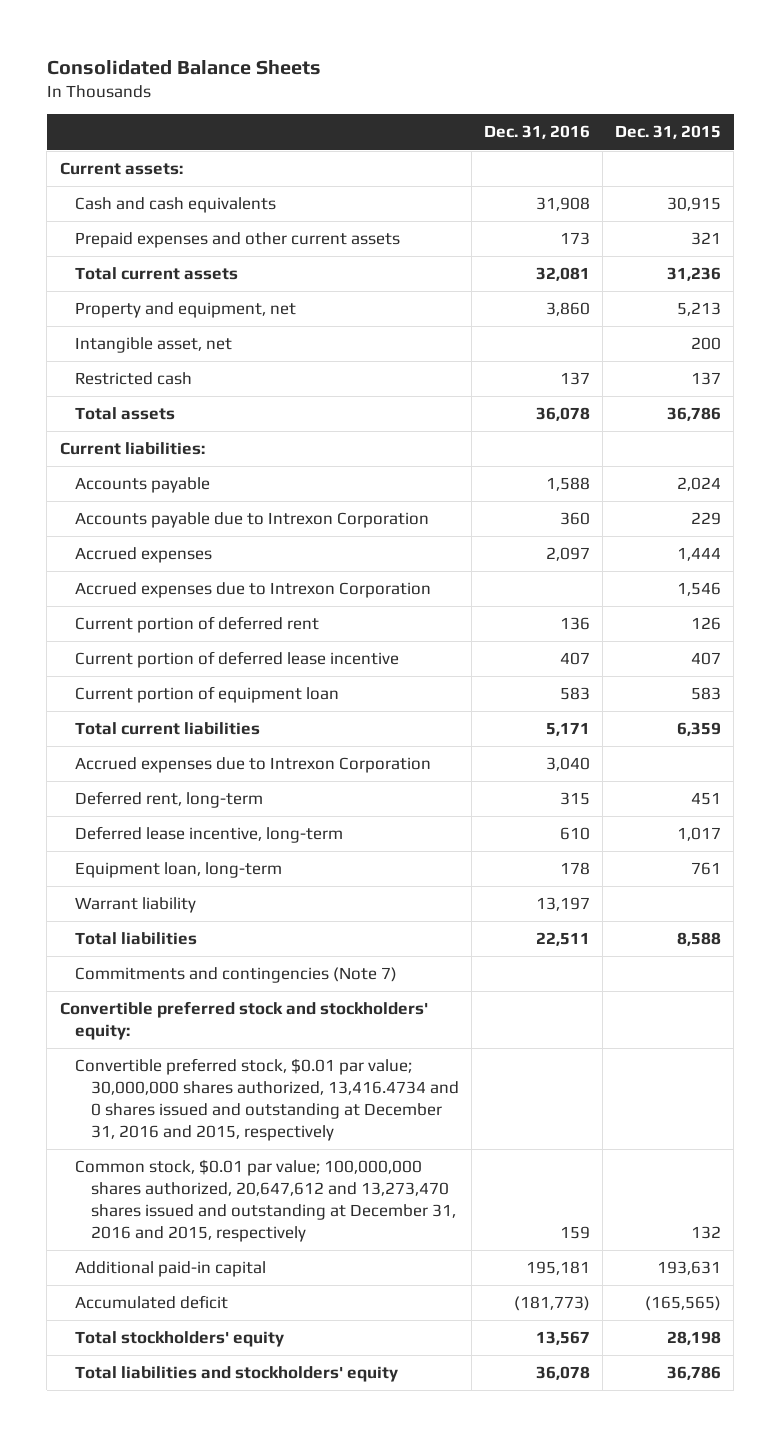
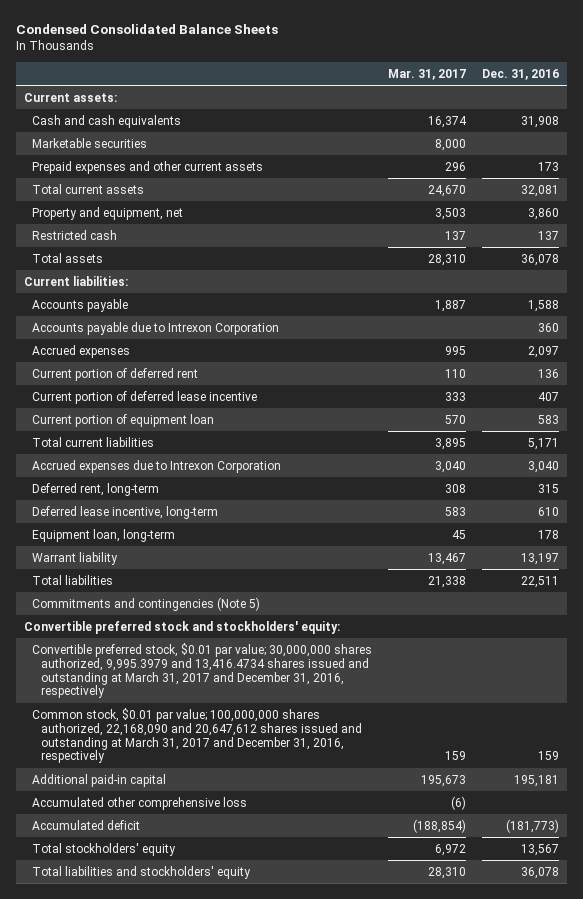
- Consolidated Balance Sheets
+ Condensed Consolidated Balance Sheets
- | Dec. 31, 2016 | Dec. 31, 2015
+ | Mar. 31, 2017 | Dec. 31, 2016
+ Marketable securities | 8,000 |
- Intangible asset, net | | 200
- Accrued expenses due to Intrexon Corporation | | 1,546
- Commitments and contingencies (Note 7)
+ Commitments and contingencies (Note 5)
- Convertible preferred stock, $0.01 par value; 30,000,000 shares authorized, 13,416.4734 and 0 shares issued and outstanding at December 31, 2016 and 2015, respectively
- Common stock, $0.01 par value; 100,000,000 shares authorized, 20,647,612 and 13,273,470 shares issued and outstanding at December 31, 2016 and 2015, respectively | 159 | 132
+ Convertible preferred stock, $0.01 par value; 30,000,000 shares authorized, 9,995.3979 and 13,416.4734 shares issued and outstanding at March 31, 2017 and December 31, 2016, respectively
+ Common stock, $0.01 par value; 100,000,000 shares authorized, 22,168,090 and 20,647,612 shares issued and outstanding at March 31, 2017 and December 31, 2016, respectively | 159 | 159
+ Accumulated other comprehensive loss | (6) |

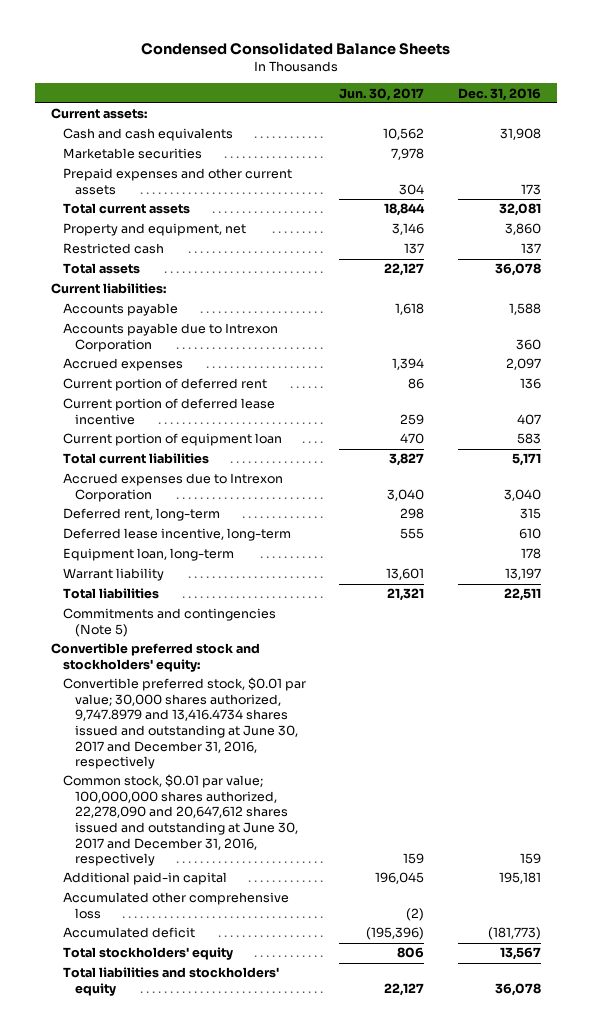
- | Mar. 31, 2017 | Dec. 31, 2016
+ | Jun. 30, 2017 | Dec. 31, 2016
- Convertible preferred stock, $0.01 par value; 30,000,000 shares authorized, 9,995.3979 and 13,416.4734 shares issued and outstanding at March 31, 2017 and December 31, 2016, respectively
- Common stock, $0.01 par value; 100,000,000 shares authorized, 22,168,090 and 20,647,612 shares issued and outstanding at March 31, 2017 and December 31, 2016, respectively | 159 | 159
+ Convertible preferred stock, $0.01 par value; 30,000 shares authorized, 9,747.8979 and 13,416.4734 shares issued and outstanding at June 30, 2017 and December 31, 2016, respectively
+ Common stock, $0.01 par value; 100,000,000 shares authorized, 22,278,090 and 20,647,612 shares issued and outstanding at June 30, 2017 and December 31, 2016, respectively | 159 | 159

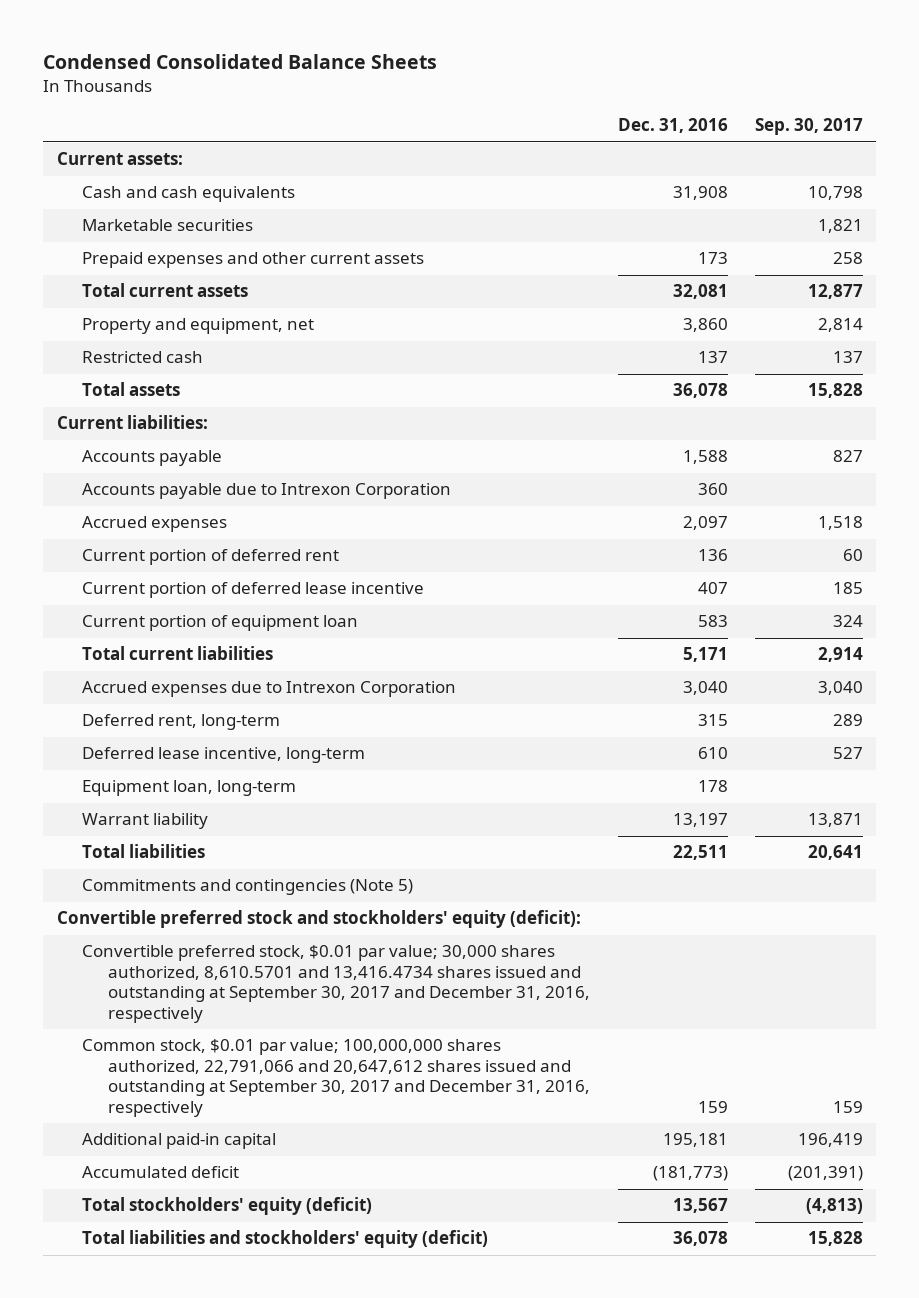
- | Jun. 30, 2017 | Dec. 31, 2016
+ | Dec. 31, 2016 | Sep. 30, 2017
- Convertible preferred stock and stockholders' equity:
- Convertible preferred stock, $0.01 par value; 30,000 shares authorized, 9,747.8979 and 13,416.4734 shares issued and outstanding at June 30, 2017 and December 31, 2016, respectively
- Common stock, $0.01 par value; 100,000,000 shares authorized, 22,278,090 and 20,647,612 shares issued and outstanding at June 30, 2017 and December 31, 2016, respectively | 159 | 159
+ Convertible preferred stock and stockholders' equity (deficit):
+ Convertible preferred stock, $0.01 par value; 30,000 shares authorized, 8,610.5701 and 13,416.4734 shares issued and outstanding at September 30, 2017 and December 31, 2016, respectively
+ Common stock, $0.01 par value; 100,000,000 shares authorized, 22,791,066 and 20,647,612 shares issued and outstanding at September 30, 2017 and December 31, 2016, respectively | 159 | 159
- Accumulated other comprehensive loss | (2) |
- Total stockholders' equity | 806 | 13,567
- Total liabilities and stockholders' equity | 22,127 | 36,078
+ Total stockholders' equity (deficit) | 13,567 | (4,813)
+ Total liabilities and stockholders' equity (deficit) | 36,078 | 15,828

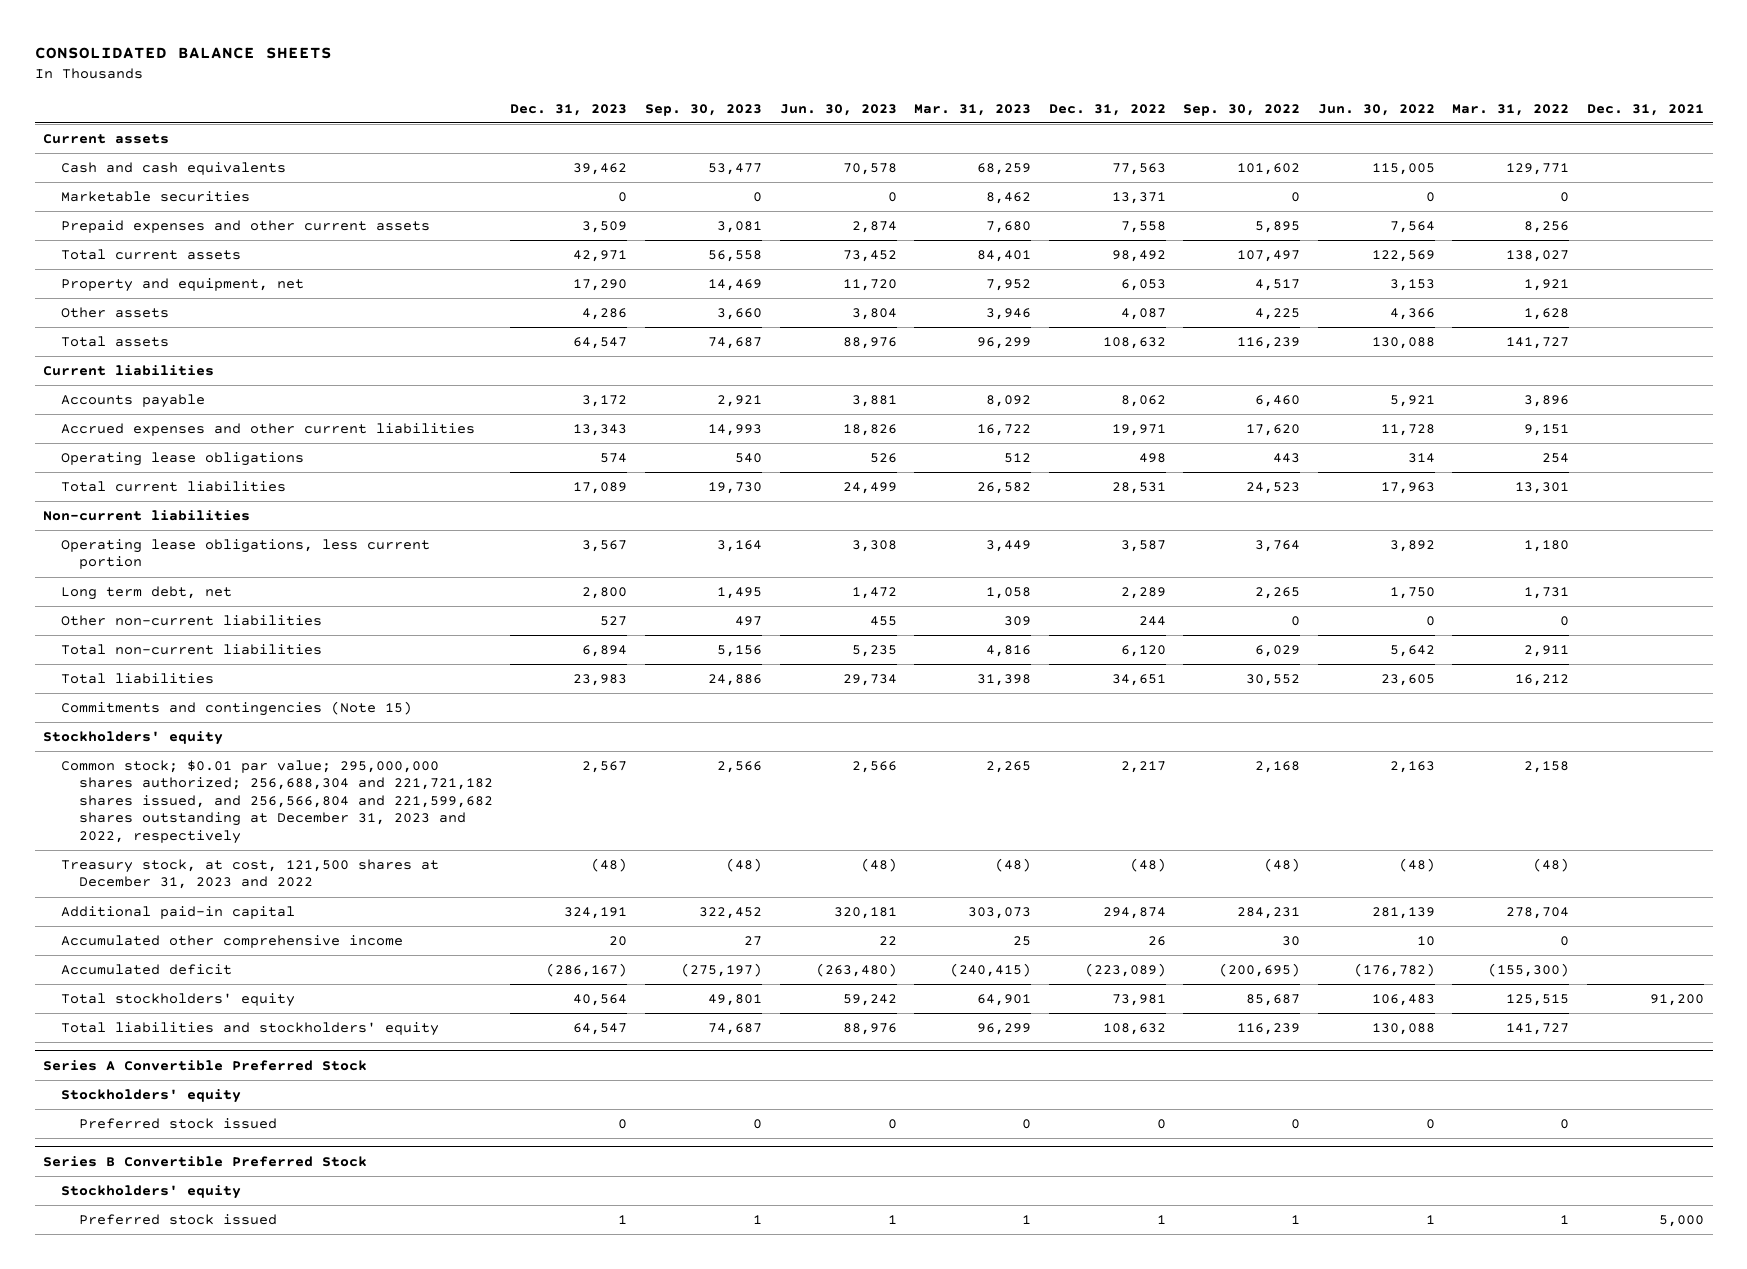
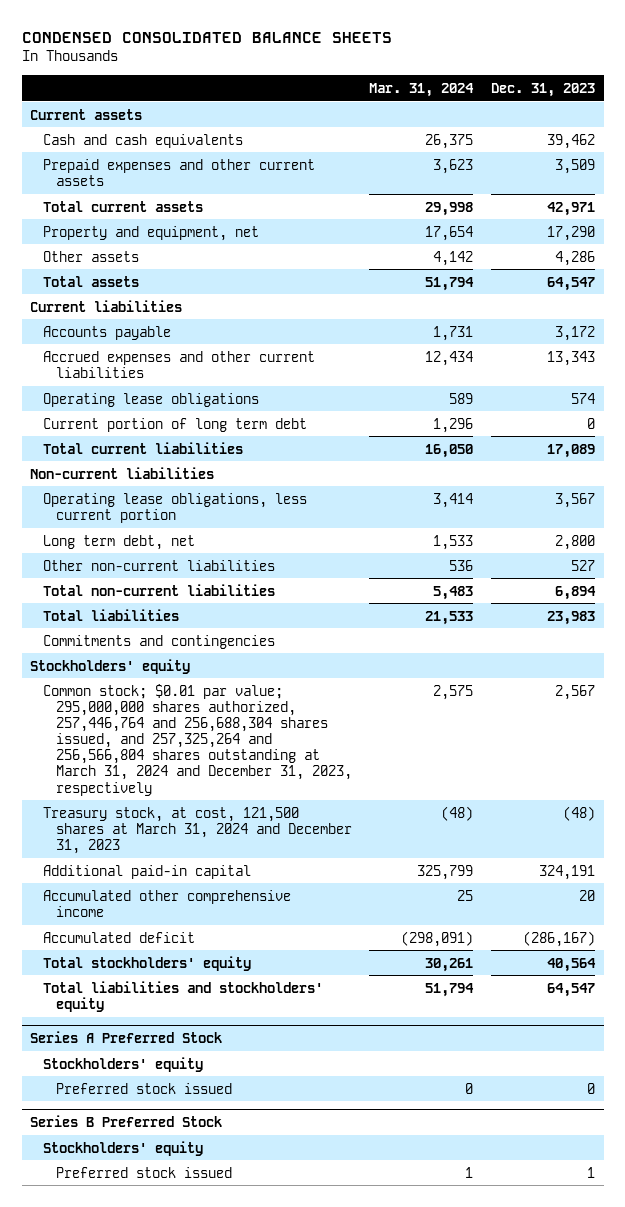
- CONSOLIDATED BALANCE SHEETS
+ CONDENSED CONSOLIDATED BALANCE SHEETS
- | Dec. 31, 2023 | Sep. 30, 2023 | Jun. 30, 2023 | Mar. 31, 2023 | Dec. 31, 2022 | Sep. 30, 2022 | Jun. 30, 2022 | Mar. 31, 2022 | Dec. 31, 2021
+ | Mar. 31, 2024 | Dec. 31, 2023
- Marketable securities | 0 | 0 | 0 | 8,462 | 13,371 | 0 | 0 | 0 |
+ Current portion of long term debt | 1,296 | 0
- Commitments and contingencies (Note 15)
+ Commitments and contingencies
- Common stock; $0.01 par value; 295,000,000 shares authorized; 256,688,304 and 221,721,182 shares issued, and 256,566,804 and 221,599,682 shares outstanding at December 31, 2023 and 2022, respectively | 2,567 | 2,566 | 2,566 | 2,265 | 2,217 | 2,168 | 2,163 | 2,158 |
- Treasury stock, at cost, 121,500 shares at December 31, 2023 and 2022 | (48) | (48) | (48) | (48) | (48) | (48) | (48) | (48) |
+ Common stock; $0.01 par value; 295,000,000 shares authorized, 257,446,764 and 256,688,304 shares issued, and 257,325,264 and 256,566,804 shares outstanding at March 31, 2024 and December 31, 2023, respectively | 2,575 | 2,567
+ Treasury stock, at cost, 121,500 shares at March 31, 2024 and December 31, 2023 | (48) | (48)
- Series A Convertible Preferred Stock
+ Series A Preferred Stock
- Series B Convertible Preferred Stock
+ Series B Preferred Stock

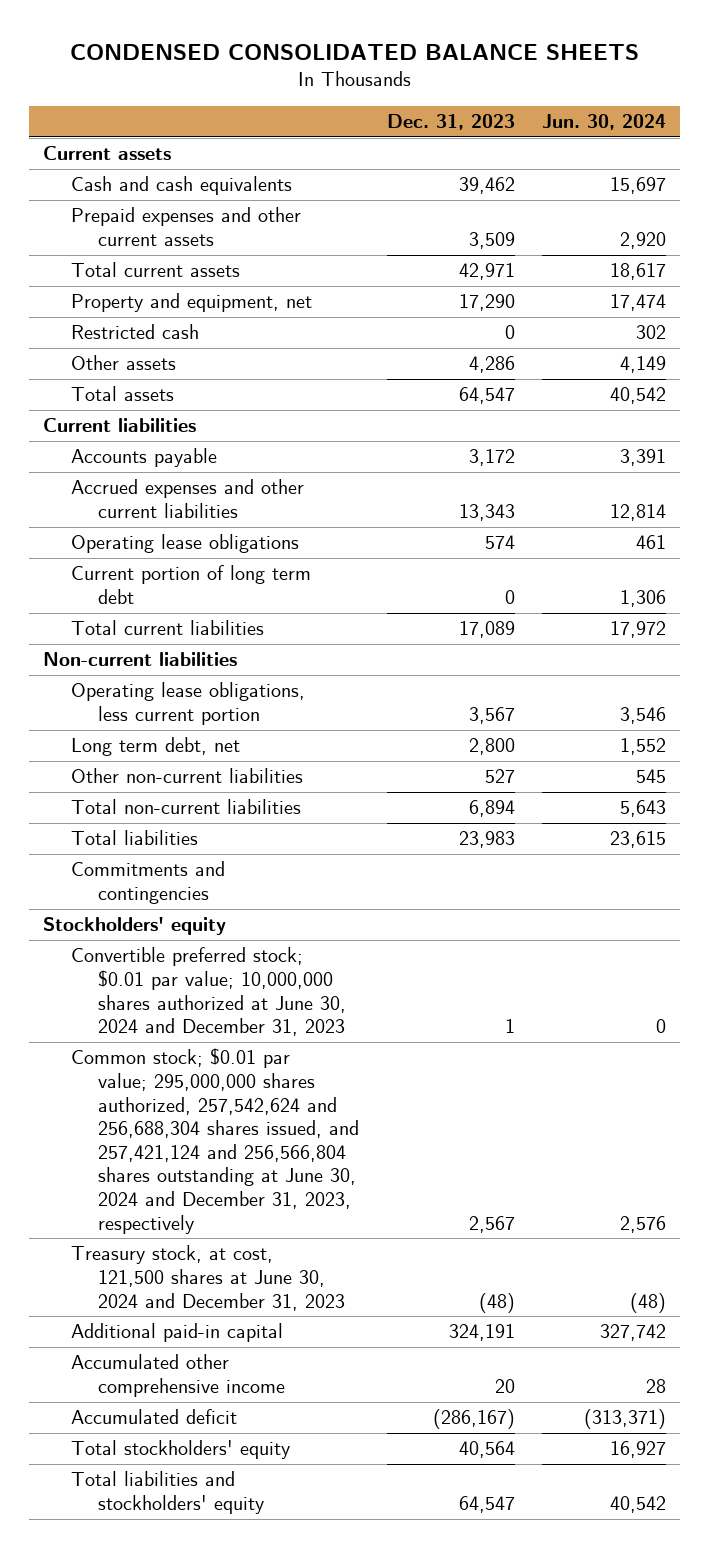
- | Mar. 31, 2024 | Dec. 31, 2023
+ | Dec. 31, 2023 | Jun. 30, 2024
+ Restricted cash | 0 | 302
- Common stock; $0.01 par value; 295,000,000 shares authorized, 257,446,764 and 256,688,304 shares issued, and 257,325,264 and 256,566,804 shares outstanding at March 31, 2024 and December 31, 2023, respectively | 2,575 | 2,567
- Treasury stock, at cost, 121,500 shares at March 31, 2024 and December 31, 2023 | (48) | (48)
+ Convertible preferred stock; $0.01 par value; 10,000,000 shares authorized at June 30, 2024 and December 31, 2023 | 1 | 0
+ Common stock; $0.01 par value; 295,000,000 shares authorized, 257,542,624 and 256,688,304 shares issued, and 257,421,124 and 256,566,804 shares outstanding at June 30, 2024 and December 31, 2023, respectively | 2,567 | 2,576
+ Treasury stock, at cost, 121,500 shares at June 30, 2024 and December 31, 2023 | (48) | (48)
- Series A Preferred Stock
- Stockholders' equity
- Preferred stock issued | 0 | 0
- Series B Preferred Stock
- Stockholders' equity
- Preferred stock issued | 1 | 1

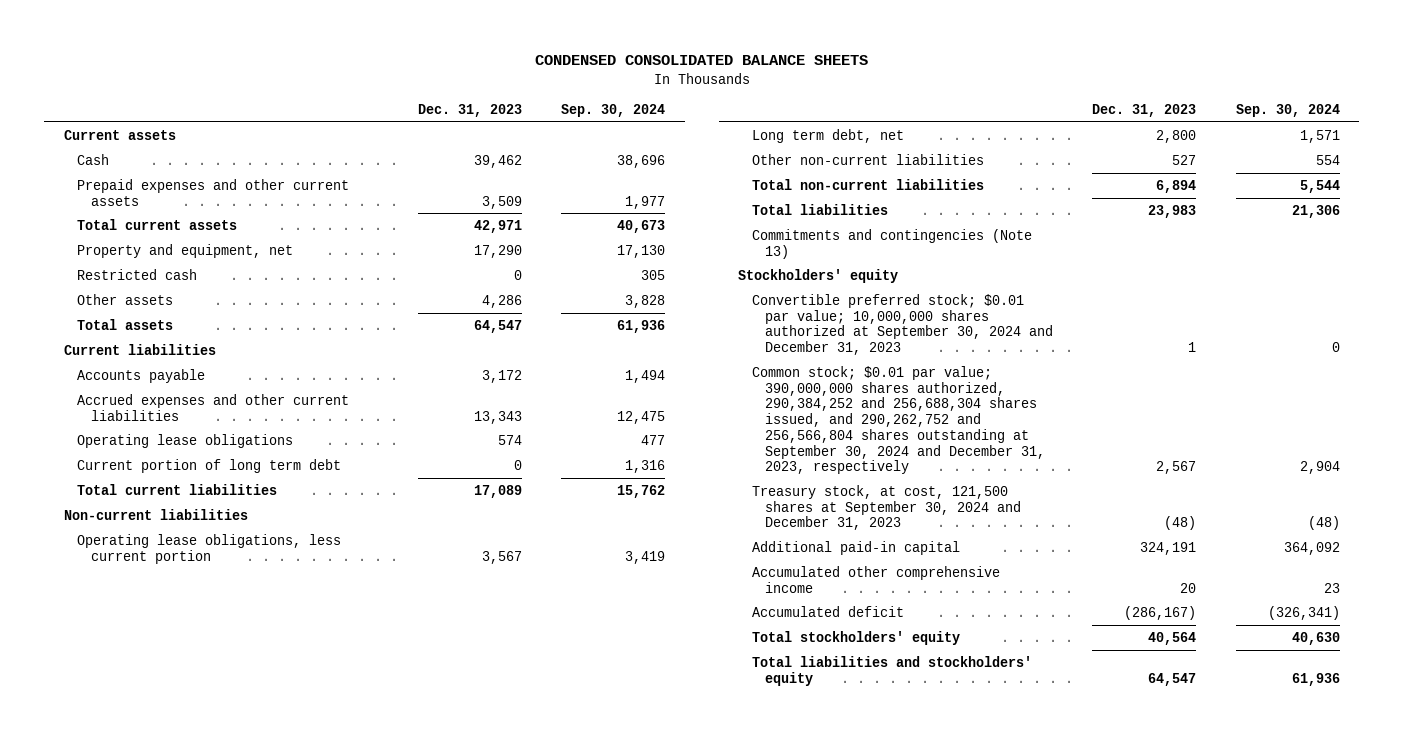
- | Dec. 31, 2023 | Jun. 30, 2024
+ | Dec. 31, 2023 | Sep. 30, 2024
- Cash and cash equivalents | 39,462 | 15,697
+ Cash | 39,462 | 38,696
- Commitments and contingencies
+ Commitments and contingencies (Note 13)
- Convertible preferred stock; $0.01 par value; 10,000,000 shares authorized at June 30, 2024 and December 31, 2023 | 1 | 0
- Common stock; $0.01 par value; 295,000,000 shares authorized, 257,542,624 and 256,688,304 shares issued, and 257,421,124 and 256,566,804 shares outstanding at June 30, 2024 and December 31, 2023, respectively | 2,567 | 2,576
- Treasury stock, at cost, 121,500 shares at June 30, 2024 and December 31, 2023 | (48) | (48)
+ Convertible preferred stock; $0.01 par value; 10,000,000 shares authorized at September 30, 2024 and December 31, 2023 | 1 | 0
+ Common stock; $0.01 par value; 390,000,000 shares authorized, 290,384,252 and 256,688,304 shares issued, and 290,262,752 and 256,566,804 shares outstanding at September 30, 2024 and December 31, 2023, respectively | 2,567 | 2,904
+ Treasury stock, at cost, 121,500 shares at September 30, 2024 and December 31, 2023 | (48) | (48)

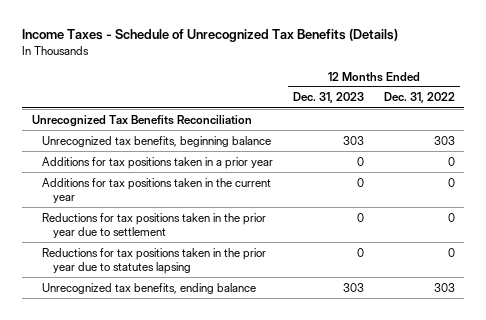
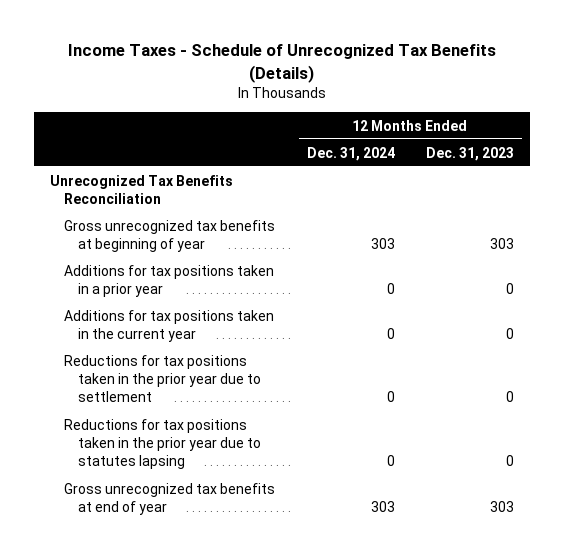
- | 12 Months Ended Dec. 31, 2023 | 12 Months Ended Dec. 31, 2022
+ | 12 Months Ended Dec. 31, 2024 | 12 Months Ended Dec. 31, 2023
- Unrecognized tax benefits, beginning balance | 303 | 303
+ Gross unrecognized tax benefits at beginning of year | 303 | 303
- Unrecognized tax benefits, ending balance | 303 | 303
+ Gross unrecognized tax benefits at end of year | 303 | 303

